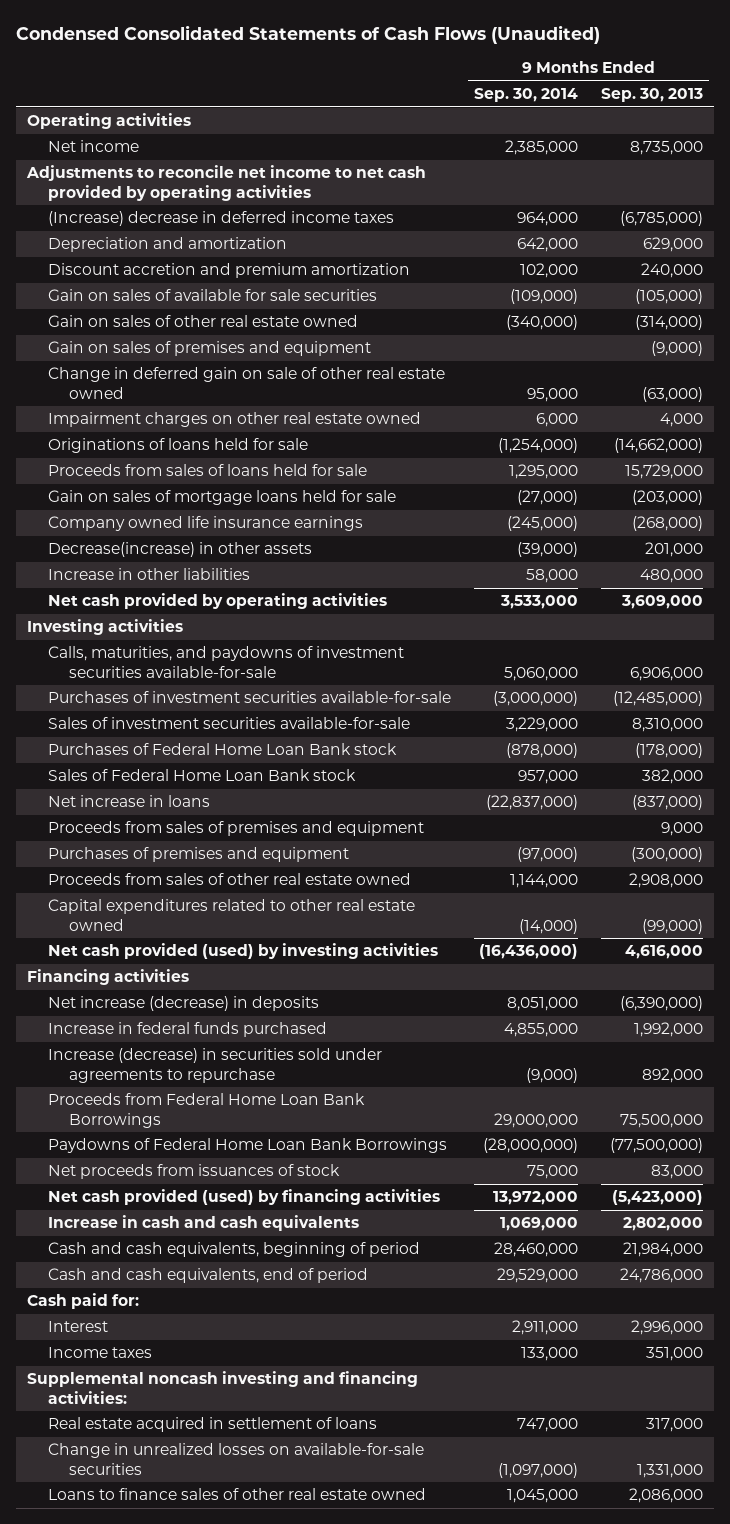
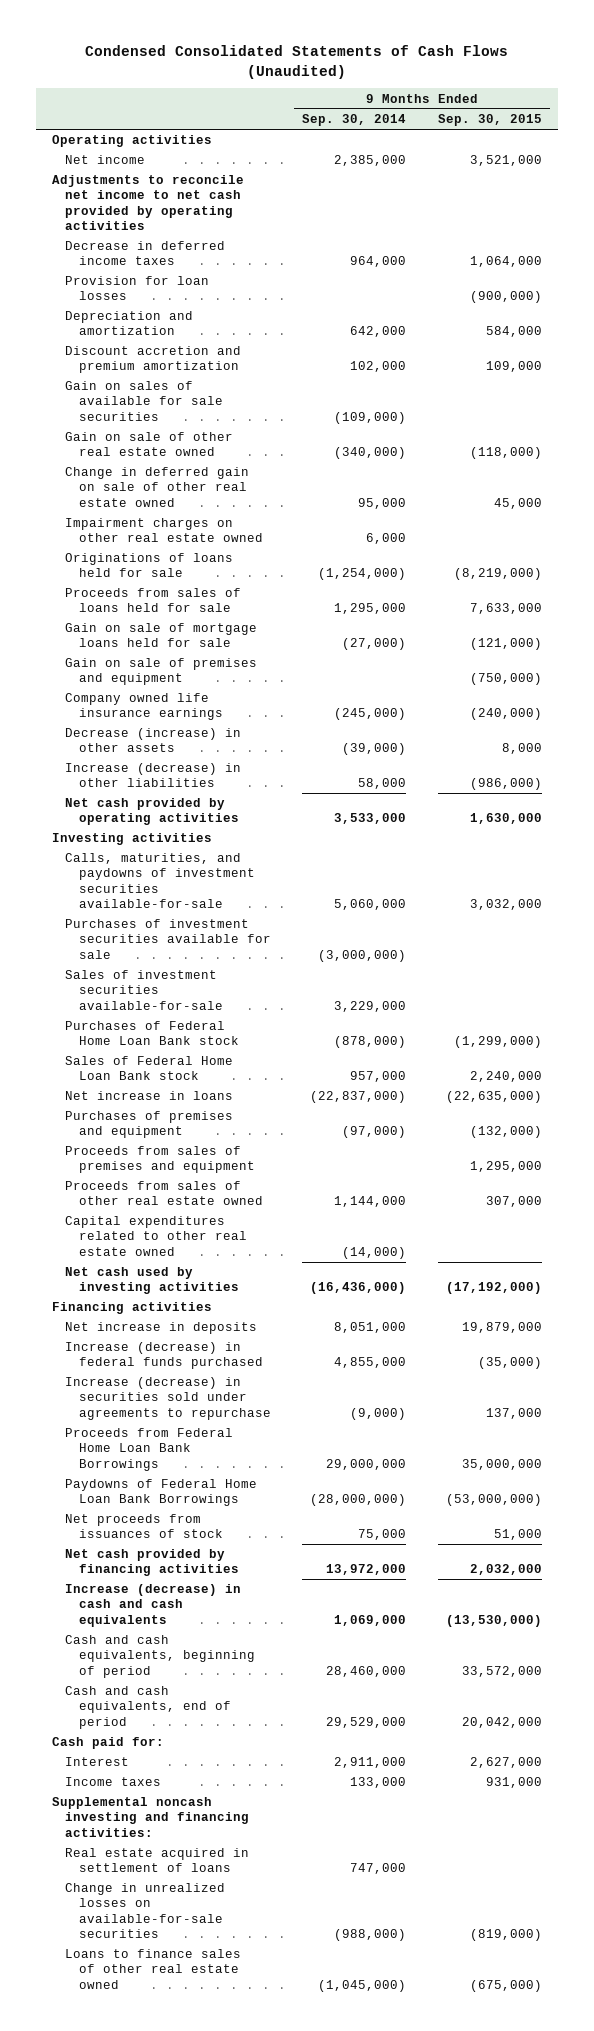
- | 9 Months Ended Sep. 30, 2014 | 9 Months Ended Sep. 30, 2013
+ | 9 Months Ended Sep. 30, 2014 | 9 Months Ended Sep. 30, 2015
- (Increase) decrease in deferred income taxes | 964,000 | (6,785,000)
+ Decrease in deferred income taxes | 964,000 | 1,064,000
+ Provision for loan losses | | (900,000)
- Gain on sales of other real estate owned | (340,000) | (314,000)
- Gain on sales of premises and equipment | | (9,000)
+ Gain on sale of other real estate owned | (340,000) | (118,000)
- Gain on sales of mortgage loans held for sale | (27,000) | (203,000)
+ Gain on sale of mortgage loans held for sale | (27,000) | (121,000)
+ Gain on sale of premises and equipment | | (750,000)
- Decrease(increase) in other assets | (39,000) | 201,000
- Increase in other liabilities | 58,000 | 480,000
+ Decrease (increase) in other assets | (39,000) | 8,000
+ Increase (decrease) in other liabilities | 58,000 | (986,000)
- Purchases of investment securities available-for-sale | (3,000,000) | (12,485,000)
+ Purchases of investment securities available for sale | (3,000,000) |
moved down: Proceeds from sales of premises and equipment | | 1,295,000
- Net cash provided (used) by investing activities | (16,436,000) | 4,616,000
+ Net cash used by investing activities | (16,436,000) | (17,192,000)
- Net increase (decrease) in deposits | 8,051,000 | (6,390,000)
- Increase in federal funds purchased | 4,855,000 | 1,992,000
+ Net increase in deposits | 8,051,000 | 19,879,000
+ Increase (decrease) in federal funds purchased | 4,855,000 | (35,000)
- Net cash provided (used) by financing activities | 13,972,000 | (5,423,000)
- Increase in cash and cash equivalents | 1,069,000 | 2,802,000
+ Net cash provided by financing activities | 13,972,000 | 2,032,000
+ Increase (decrease) in cash and cash equivalents | 1,069,000 | (13,530,000)
- Change in unrealized losses on available-for-sale securities | (1,097,000) | 1,331,000
- Loans to finance sales of other real estate owned | 1,045,000 | 2,086,000
+ Change in unrealized losses on available-for-sale securities | (988,000) | (819,000)
+ Loans to finance sales of other real estate owned | (1,045,000) | (675,000)

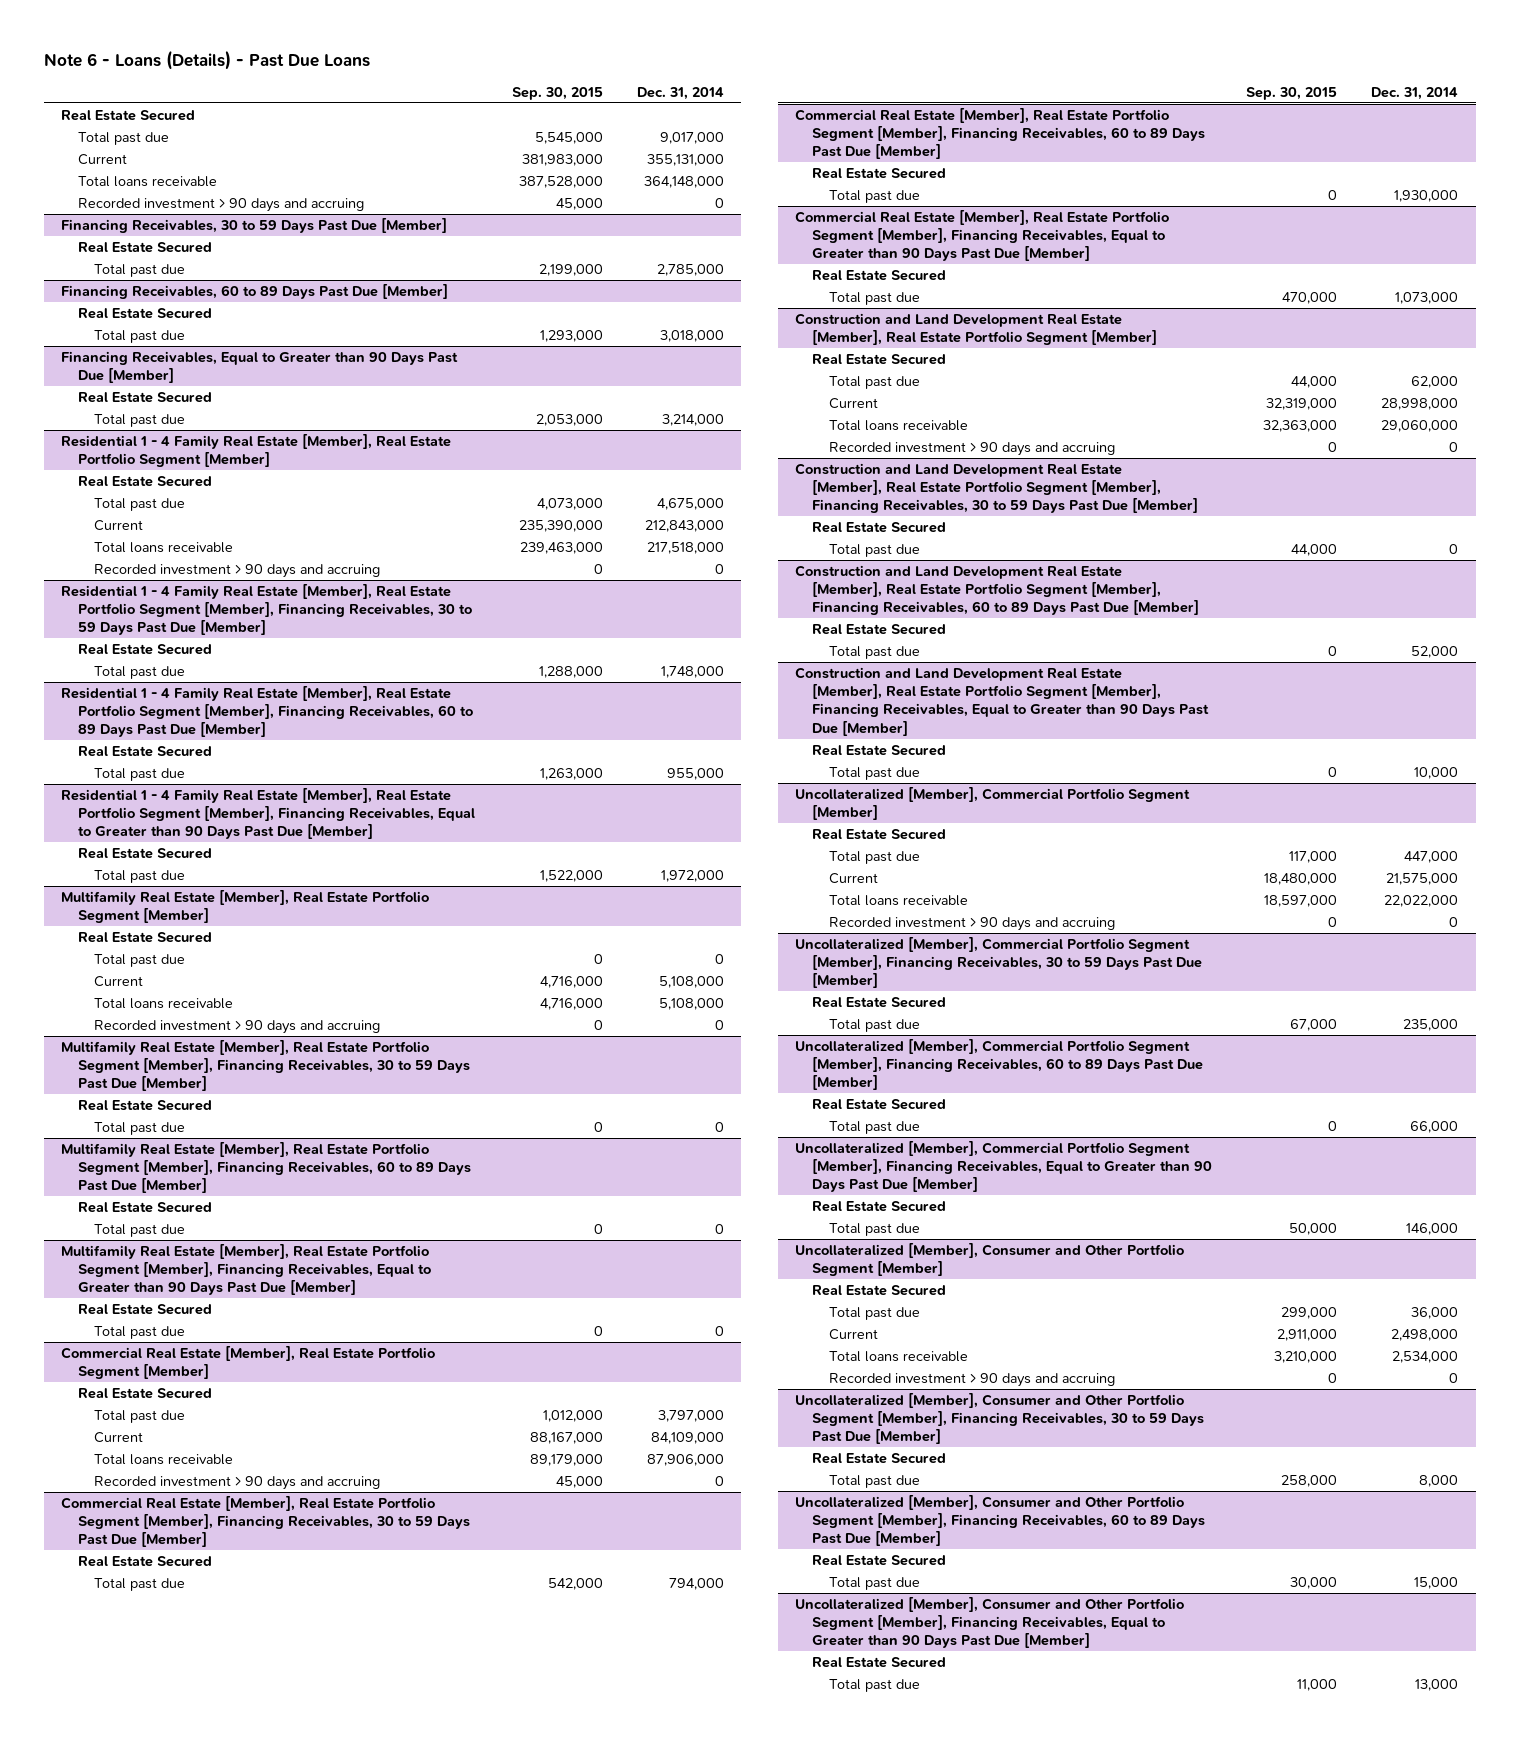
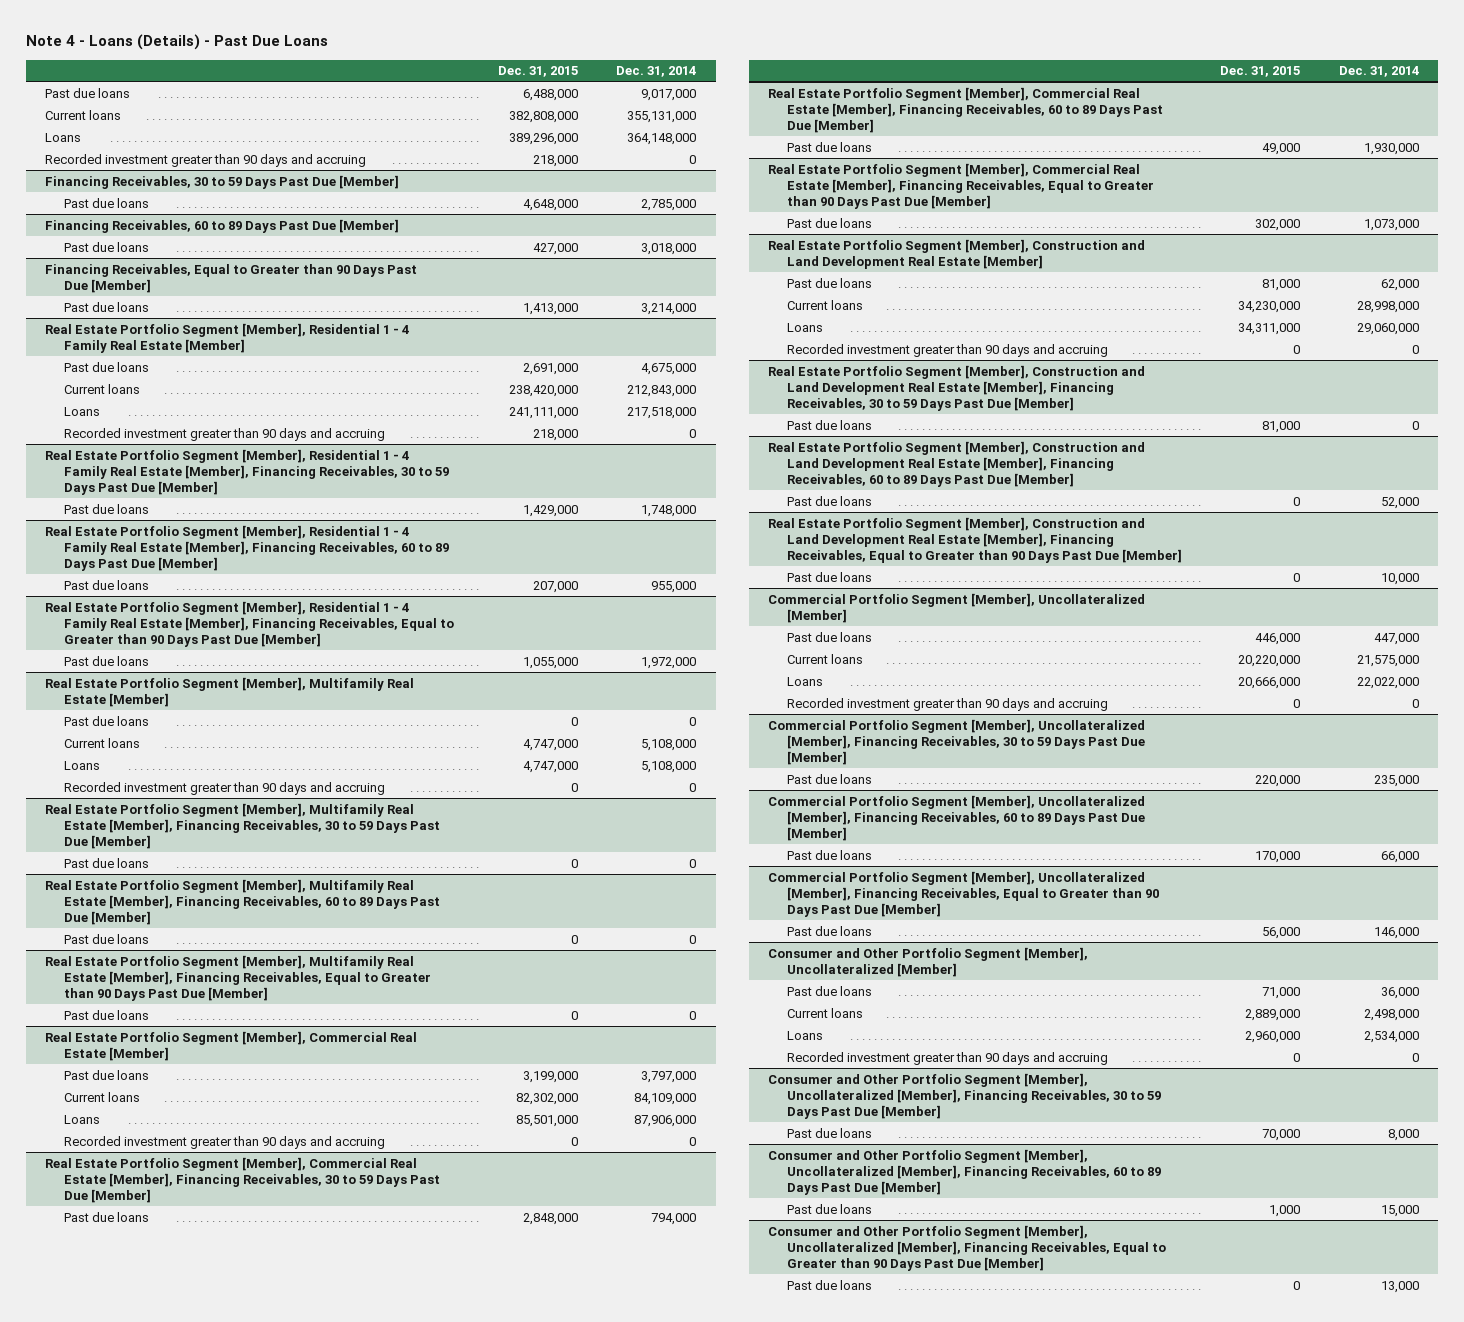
- Note 6 - Loans (Details) - Past Due Loans
+ Note 4 - Loans (Details) - Past Due Loans
- | Sep. 30, 2015 | Dec. 31, 2014
+ | Dec. 31, 2015 | Dec. 31, 2014
- Real Estate Secured
- Total past due | 5,545,000 | 9,017,000
- Current | 381,983,000 | 355,131,000
- Total loans receivable | 387,528,000 | 364,148,000
- Recorded investment > 90 days and accruing | 45,000 | 0
+ Past due loans | 6,488,000 | 9,017,000
+ Current loans | 382,808,000 | 355,131,000
+ Loans | 389,296,000 | 364,148,000
+ Recorded investment greater than 90 days and accruing | 218,000 | 0
@ Financing Receivables, 30 to 59 Days Past Due [Member]
- Real Estate Secured
- Total past due | 2,199,000 | 2,785,000
+ Past due loans | 4,648,000 | 2,785,000
@ Financing Receivables, 60 to 89 Days Past Due [Member]
- Real Estate Secured
- Total past due | 1,293,000 | 3,018,000
+ Past due loans | 427,000 | 3,018,000
@ Financing Receivables, Equal to Greater than 90 Days Past Due [Member]
- Real Estate Secured
- Total past due | 2,053,000 | 3,214,000
- Residential 1 - 4 Family Real Estate [Member], Real Estate Portfolio Segment [Member]
- Real Estate Secured
- Total past due | 4,073,000 | 4,675,000
- Current | 235,390,000 | 212,843,000
- Total loans receivable | 239,463,000 | 217,518,000
- Recorded investment > 90 days and accruing | 0 | 0
- Residential 1 - 4 Family Real Estate [Member], Real Estate Portfolio Segment [Member], Financing Receivables, 30 to 59 Days Past Due [Member]
- Real Estate Secured
- Total past due | 1,288,000 | 1,748,000
- Residential 1 - 4 Family Real Estate [Member], Real Estate Portfolio Segment [Member], Financing Receivables, 60 to 89 Days Past Due [Member]
- Real Estate Secured
- Total past due | 1,263,000 | 955,000
- Residential 1 - 4 Family Real Estate [Member], Real Estate Portfolio Segment [Member], Financing Receivables, Equal to Greater than 90 Days Past Due [Member]
- Real Estate Secured
- Total past due | 1,522,000 | 1,972,000
- Multifamily Real Estate [Member], Real Estate Portfolio Segment [Member]
- Real Estate Secured
- Total past due | 0 | 0
- Current | 4,716,000 | 5,108,000
- Total loans receivable | 4,716,000 | 5,108,000
- Recorded investment > 90 days and accruing | 0 | 0
- Multifamily Real Estate [Member], Real Estate Portfolio Segment [Member], Financing Receivables, 30 to 59 Days Past Due [Member]
- Real Estate Secured
- Total past due | 0 | 0
- Multifamily Real Estate [Member], Real Estate Portfolio Segment [Member], Financing Receivables, 60 to 89 Days Past Due [Member]
- Real Estate Secured
- Total past due | 0 | 0
- Multifamily Real Estate [Member], Real Estate Portfolio Segment [Member], Financing Receivables, Equal to Greater than 90 Days Past Due [Member]
- Real Estate Secured
- Total past due | 0 | 0
- Commercial Real Estate [Member], Real Estate Portfolio Segment [Member]
- Real Estate Secured
- Total past due | 1,012,000 | 3,797,000
- Current | 88,167,000 | 84,109,000
- Total loans receivable | 89,179,000 | 87,906,000
- Recorded investment > 90 days and accruing | 45,000 | 0
- Commercial Real Estate [Member], Real Estate Portfolio Segment [Member], Financing Receivables, 30 to 59 Days Past Due [Member]
- Real Estate Secured
- Total past due | 542,000 | 794,000
- Commercial Real Estate [Member], Real Estate Portfolio Segment [Member], Financing Receivables, 60 to 89 Days Past Due [Member]
- Real Estate Secured
- Total past due | 0 | 1,930,000
- Commercial Real Estate [Member], Real Estate Portfolio Segment [Member], Financing Receivables, Equal to Greater than 90 Days Past Due [Member]
- Real Estate Secured
- Total past due | 470,000 | 1,073,000
- Construction and Land Development Real Estate [Member], Real Estate Portfolio Segment [Member]
- Real Estate Secured
- Total past due | 44,000 | 62,000
- Current | 32,319,000 | 28,998,000
- Total loans receivable | 32,363,000 | 29,060,000
- Recorded investment > 90 days and accruing | 0 | 0
- Construction and Land Development Real Estate [Member], Real Estate Portfolio Segment [Member], Financing Receivables, 30 to 59 Days Past Due [Member]
- Real Estate Secured
- Total past due | 44,000 | 0
- Construction and Land Development Real Estate [Member], Real Estate Portfolio Segment [Member], Financing Receivables, 60 to 89 Days Past Due [Member]
- Real Estate Secured
- Total past due | 0 | 52,000
- Construction and Land Development Real Estate [Member], Real Estate Portfolio Segment [Member], Financing Receivables, Equal to Greater than 90 Days Past Due [Member]
- Real Estate Secured
- Total past due | 0 | 10,000
- Uncollateralized [Member], Commercial Portfolio Segment [Member]
- Real Estate Secured
- Total past due | 117,000 | 447,000
- Current | 18,480,000 | 21,575,000
- Total loans receivable | 18,597,000 | 22,022,000
- Recorded investment > 90 days and accruing | 0 | 0
- Uncollateralized [Member], Commercial Portfolio Segment [Member], Financing Receivables, 30 to 59 Days Past Due [Member]
- Real Estate Secured
- Total past due | 67,000 | 235,000
- Uncollateralized [Member], Commercial Portfolio Segment [Member], Financing Receivables, 60 to 89 Days Past Due [Member]
- Real Estate Secured
- Total past due | 0 | 66,000
- Uncollateralized [Member], Commercial Portfolio Segment [Member], Financing Receivables, Equal to Greater than 90 Days Past Due [Member]
- Real Estate Secured
- Total past due | 50,000 | 146,000
- Uncollateralized [Member], Consumer and Other Portfolio Segment [Member]
- Real Estate Secured
- Total past due | 299,000 | 36,000
- Current | 2,911,000 | 2,498,000
- Total loans receivable | 3,210,000 | 2,534,000
- Recorded investment > 90 days and accruing | 0 | 0
- Uncollateralized [Member], Consumer and Other Portfolio Segment [Member], Financing Receivables, 30 to 59 Days Past Due [Member]
- Real Estate Secured
- Total past due | 258,000 | 8,000
- Uncollateralized [Member], Consumer and Other Portfolio Segment [Member], Financing Receivables, 60 to 89 Days Past Due [Member]
- Real Estate Secured
- Total past due | 30,000 | 15,000
- Uncollateralized [Member], Consumer and Other Portfolio Segment [Member], Financing Receivables, Equal to Greater than 90 Days Past Due [Member]
- Real Estate Secured
- Total past due | 11,000 | 13,000
@ Financing Receivables, Equal to Greater than 90 Days Past Due [Member]
+ Past due loans | 1,413,000 | 3,214,000
+ Real Estate Portfolio Segment [Member], Residential 1 - 4 Family Real Estate [Member]
+ Past due loans | 2,691,000 | 4,675,000
+ Current loans | 238,420,000 | 212,843,000
+ Loans | 241,111,000 | 217,518,000
+ Recorded investment greater than 90 days and accruing | 218,000 | 0
+ Real Estate Portfolio Segment [Member], Residential 1 - 4 Family Real Estate [Member], Financing Receivables, 30 to 59 Days Past Due [Member]
+ Past due loans | 1,429,000 | 1,748,000
+ Real Estate Portfolio Segment [Member], Residential 1 - 4 Family Real Estate [Member], Financing Receivables, 60 to 89 Days Past Due [Member]
+ Past due loans | 207,000 | 955,000
+ Real Estate Portfolio Segment [Member], Residential 1 - 4 Family Real Estate [Member], Financing Receivables, Equal to Greater than 90 Days Past Due [Member]
+ Past due loans | 1,055,000 | 1,972,000
+ Real Estate Portfolio Segment [Member], Multifamily Real Estate [Member]
+ Past due loans | 0 | 0
+ Current loans | 4,747,000 | 5,108,000
+ Loans | 4,747,000 | 5,108,000
+ Recorded investment greater than 90 days and accruing | 0 | 0
+ Real Estate Portfolio Segment [Member], Multifamily Real Estate [Member], Financing Receivables, 30 to 59 Days Past Due [Member]
+ Past due loans | 0 | 0
+ Real Estate Portfolio Segment [Member], Multifamily Real Estate [Member], Financing Receivables, 60 to 89 Days Past Due [Member]
+ Past due loans | 0 | 0
+ Real Estate Portfolio Segment [Member], Multifamily Real Estate [Member], Financing Receivables, Equal to Greater than 90 Days Past Due [Member]
+ Past due loans | 0 | 0
+ Real Estate Portfolio Segment [Member], Commercial Real Estate [Member]
+ Past due loans | 3,199,000 | 3,797,000
+ Current loans | 82,302,000 | 84,109,000
+ Loans | 85,501,000 | 87,906,000
+ Recorded investment greater than 90 days and accruing | 0 | 0
+ Real Estate Portfolio Segment [Member], Commercial Real Estate [Member], Financing Receivables, 30 to 59 Days Past Due [Member]
+ Past due loans | 2,848,000 | 794,000
+ Real Estate Portfolio Segment [Member], Commercial Real Estate [Member], Financing Receivables, 60 to 89 Days Past Due [Member]
+ Past due loans | 49,000 | 1,930,000
+ Real Estate Portfolio Segment [Member], Commercial Real Estate [Member], Financing Receivables, Equal to Greater than 90 Days Past Due [Member]
+ Past due loans | 302,000 | 1,073,000
+ Real Estate Portfolio Segment [Member], Construction and Land Development Real Estate [Member]
+ Past due loans | 81,000 | 62,000
+ Current loans | 34,230,000 | 28,998,000
+ Loans | 34,311,000 | 29,060,000
+ Recorded investment greater than 90 days and accruing | 0 | 0
+ Real Estate Portfolio Segment [Member], Construction and Land Development Real Estate [Member], Financing Receivables, 30 to 59 Days Past Due [Member]
+ Past due loans | 81,000 | 0
+ Real Estate Portfolio Segment [Member], Construction and Land Development Real Estate [Member], Financing Receivables, 60 to 89 Days Past Due [Member]
+ Past due loans | 0 | 52,000
+ Real Estate Portfolio Segment [Member], Construction and Land Development Real Estate [Member], Financing Receivables, Equal to Greater than 90 Days Past Due [Member]
+ Past due loans | 0 | 10,000
+ Commercial Portfolio Segment [Member], Uncollateralized [Member]
+ Past due loans | 446,000 | 447,000
+ Current loans | 20,220,000 | 21,575,000
+ Loans | 20,666,000 | 22,022,000
+ Recorded investment greater than 90 days and accruing | 0 | 0
+ Commercial Portfolio Segment [Member], Uncollateralized [Member], Financing Receivables, 30 to 59 Days Past Due [Member]
+ Past due loans | 220,000 | 235,000
+ Commercial Portfolio Segment [Member], Uncollateralized [Member], Financing Receivables, 60 to 89 Days Past Due [Member]
+ Past due loans | 170,000 | 66,000
+ Commercial Portfolio Segment [Member], Uncollateralized [Member], Financing Receivables, Equal to Greater than 90 Days Past Due [Member]
+ Past due loans | 56,000 | 146,000
+ Consumer and Other Portfolio Segment [Member], Uncollateralized [Member]
+ Past due loans | 71,000 | 36,000
+ Current loans | 2,889,000 | 2,498,000
+ Loans | 2,960,000 | 2,534,000
+ Recorded investment greater than 90 days and accruing | 0 | 0
+ Consumer and Other Portfolio Segment [Member], Uncollateralized [Member], Financing Receivables, 30 to 59 Days Past Due [Member]
+ Past due loans | 70,000 | 8,000
+ Consumer and Other Portfolio Segment [Member], Uncollateralized [Member], Financing Receivables, 60 to 89 Days Past Due [Member]
+ Past due loans | 1,000 | 15,000
+ Consumer and Other Portfolio Segment [Member], Uncollateralized [Member], Financing Receivables, Equal to Greater than 90 Days Past Due [Member]
+ Past due loans | 0 | 13,000

